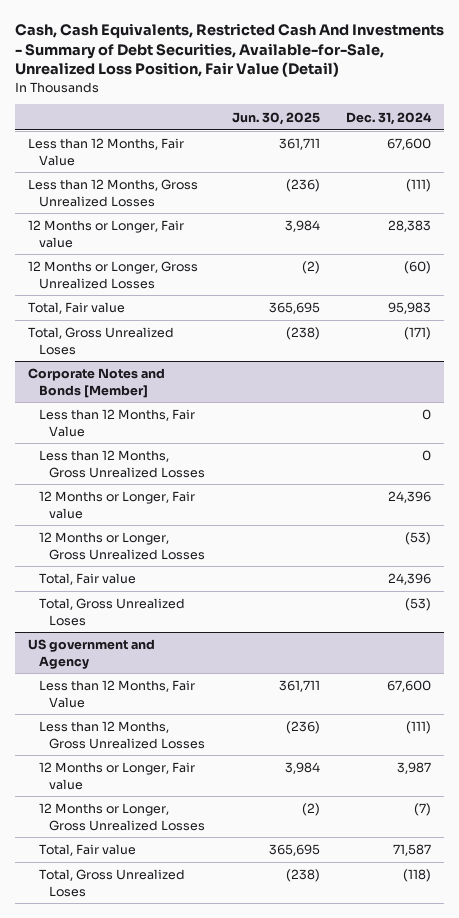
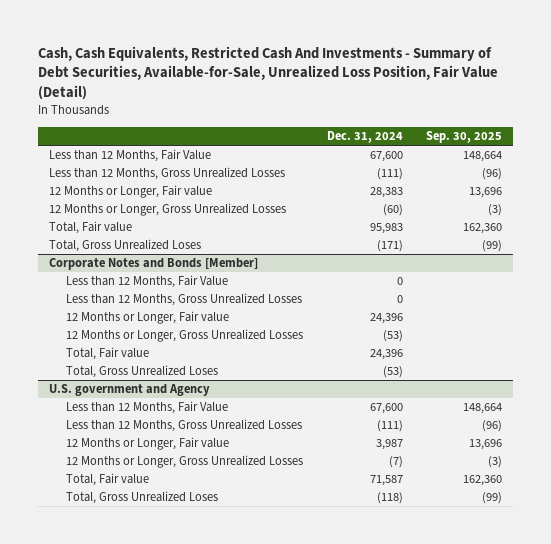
- | Jun. 30, 2025 | Dec. 31, 2024
+ | Dec. 31, 2024 | Sep. 30, 2025
- US government and Agency
+ U.S. government and Agency

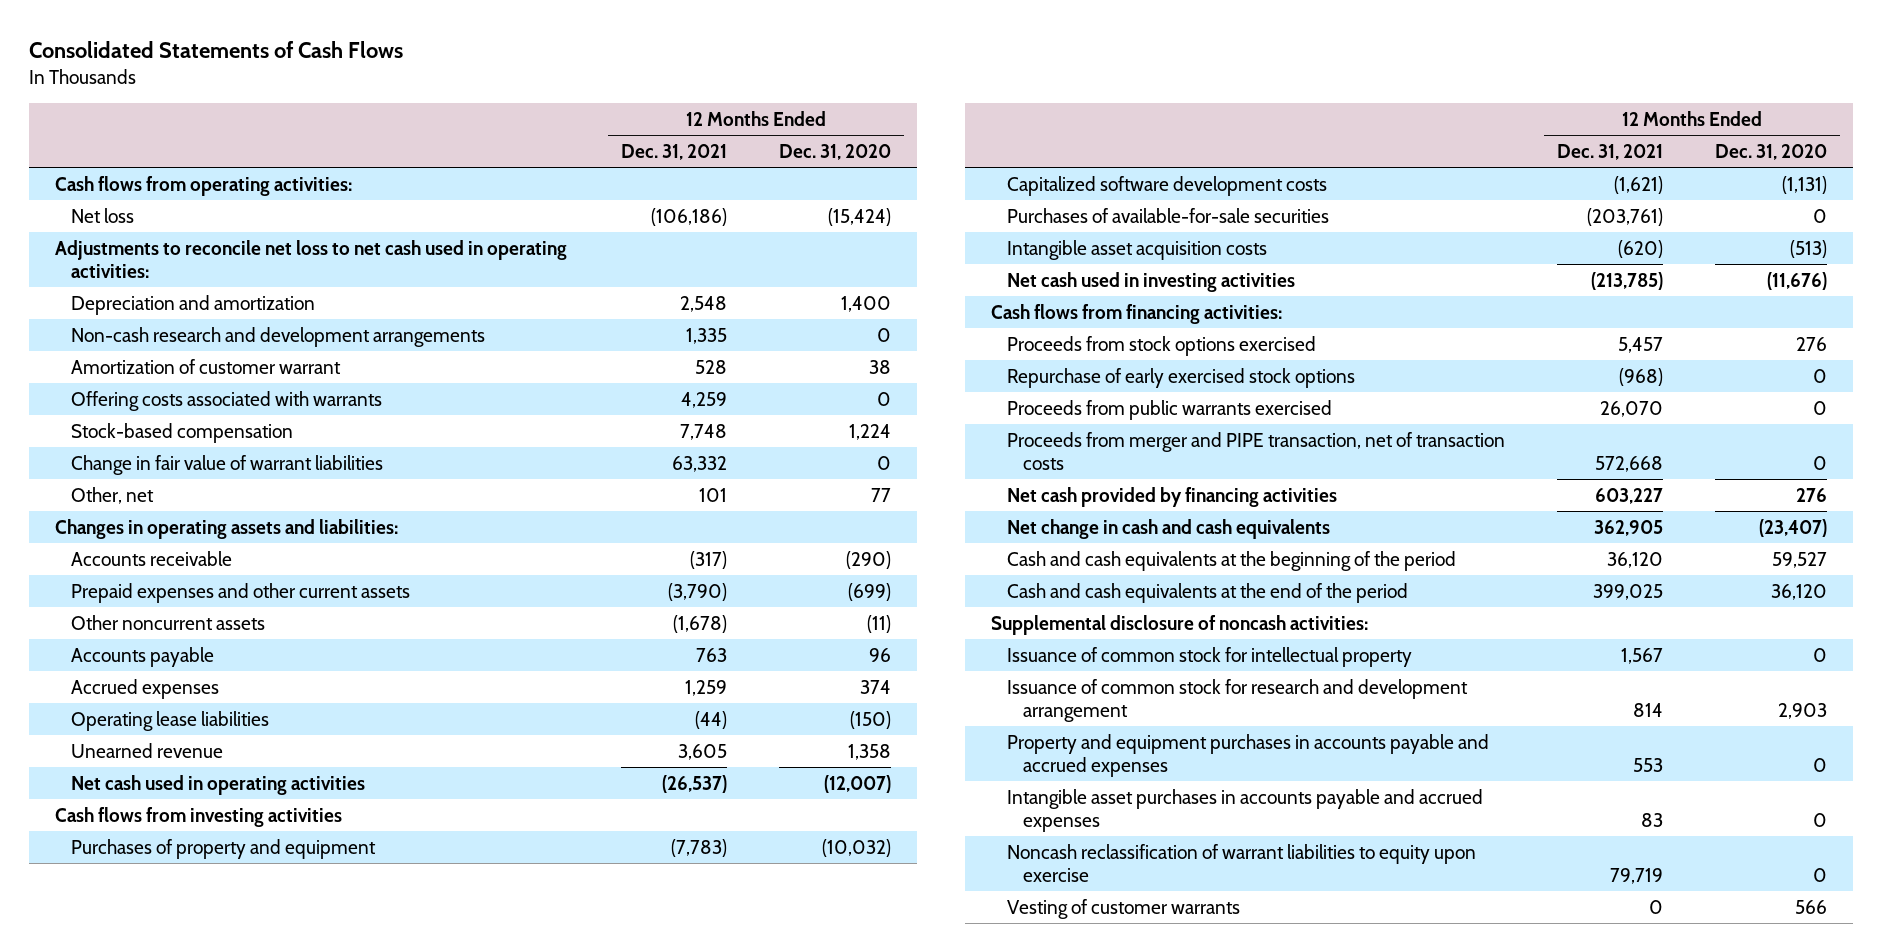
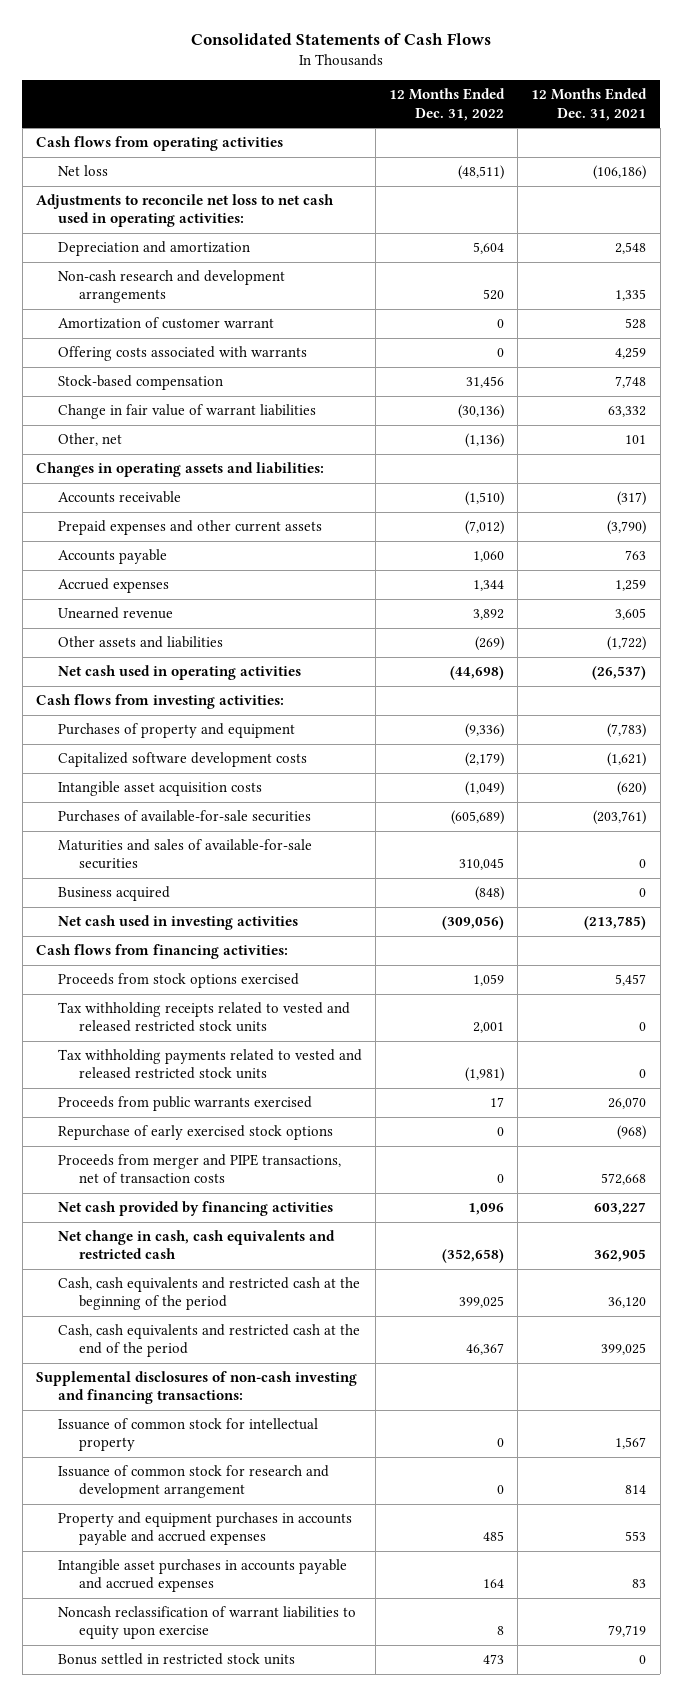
- | 12 Months Ended Dec. 31, 2021 | 12 Months Ended Dec. 31, 2020
+ | 12 Months Ended Dec. 31, 2022 | 12 Months Ended Dec. 31, 2021
- Cash flows from operating activities:
+ Cash flows from operating activities
- Other noncurrent assets | (1,678) | (11)
- Operating lease liabilities | (44) | (150)
+ Other assets and liabilities | (269) | (1,722)
- Cash flows from investing activities
+ Cash flows from investing activities:
moved down: Purchases of available-for-sale securities | (605,689) | (203,761)
+ Maturities and sales of available-for-sale securities | 310,045 | 0
+ Business acquired | (848) | 0
+ Tax withholding receipts related to vested and released restricted stock units | 2,001 | 0
+ Tax withholding payments related to vested and released restricted stock units | (1,981) | 0
- Proceeds from merger and PIPE transaction, net of transaction costs | 572,668 | 0
moved down: Repurchase of early exercised stock options | 0 | (968)
+ Proceeds from merger and PIPE transactions, net of transaction costs | 0 | 572,668
- Net change in cash and cash equivalents | 362,905 | (23,407)
- Cash and cash equivalents at the beginning of the period | 36,120 | 59,527
- Cash and cash equivalents at the end of the period | 399,025 | 36,120
- Supplemental disclosure of noncash activities:
+ Net change in cash, cash equivalents and restricted cash | (352,658) | 362,905
+ Cash, cash equivalents and restricted cash at the beginning of the period | 399,025 | 36,120
+ Cash, cash equivalents and restricted cash at the end of the period | 46,367 | 399,025
+ Supplemental disclosures of non-cash investing and financing transactions:
- Vesting of customer warrants | 0 | 566
+ Bonus settled in restricted stock units | 473 | 0

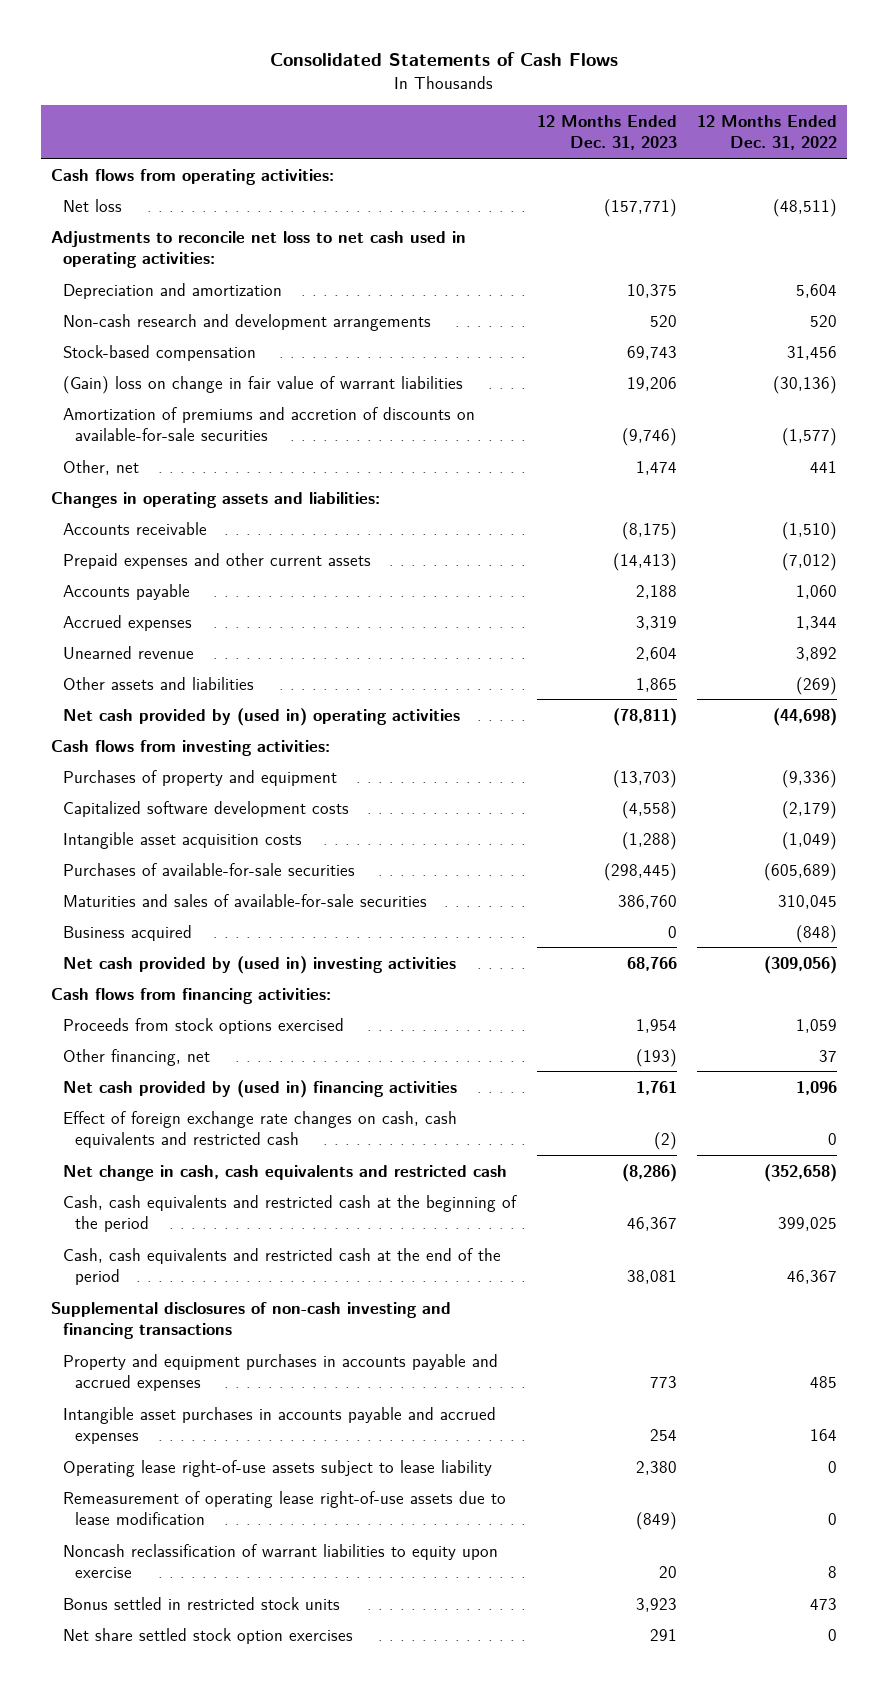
- | 12 Months Ended Dec. 31, 2022 | 12 Months Ended Dec. 31, 2021
+ | 12 Months Ended Dec. 31, 2023 | 12 Months Ended Dec. 31, 2022
- Cash flows from operating activities
+ Cash flows from operating activities:
- Amortization of customer warrant | 0 | 528
- Offering costs associated with warrants | 0 | 4,259
- Change in fair value of warrant liabilities | (30,136) | 63,332
- Other, net | (1,136) | 101
+ (Gain) loss on change in fair value of warrant liabilities | 19,206 | (30,136)
+ Amortization of premiums and accretion of discounts on available-for-sale securities | (9,746) | (1,577)
+ Other, net | 1,474 | 441
- Net cash used in operating activities | (44,698) | (26,537)
+ Net cash provided by (used in) operating activities | (78,811) | (44,698)
- Net cash used in investing activities | (309,056) | (213,785)
+ Net cash provided by (used in) investing activities | 68,766 | (309,056)
- Tax withholding receipts related to vested and released restricted stock units | 2,001 | 0
- Tax withholding payments related to vested and released restricted stock units | (1,981) | 0
- Proceeds from public warrants exercised | 17 | 26,070
- Repurchase of early exercised stock options | 0 | (968)
- Proceeds from merger and PIPE transactions, net of transaction costs | 0 | 572,668
- Net cash provided by financing activities | 1,096 | 603,227
+ Other financing, net | (193) | 37
+ Net cash provided by (used in) financing activities | 1,761 | 1,096
+ Effect of foreign exchange rate changes on cash, cash equivalents and restricted cash | (2) | 0
- Supplemental disclosures of non-cash investing and financing transactions:
- Issuance of common stock for intellectual property | 0 | 1,567
- Issuance of common stock for research and development arrangement | 0 | 814
+ Supplemental disclosures of non-cash investing and financing transactions
+ Operating lease right-of-use assets subject to lease liability | 2,380 | 0
+ Remeasurement of operating lease right-of-use assets due to lease modification | (849) | 0
+ Net share settled stock option exercises | 291 | 0

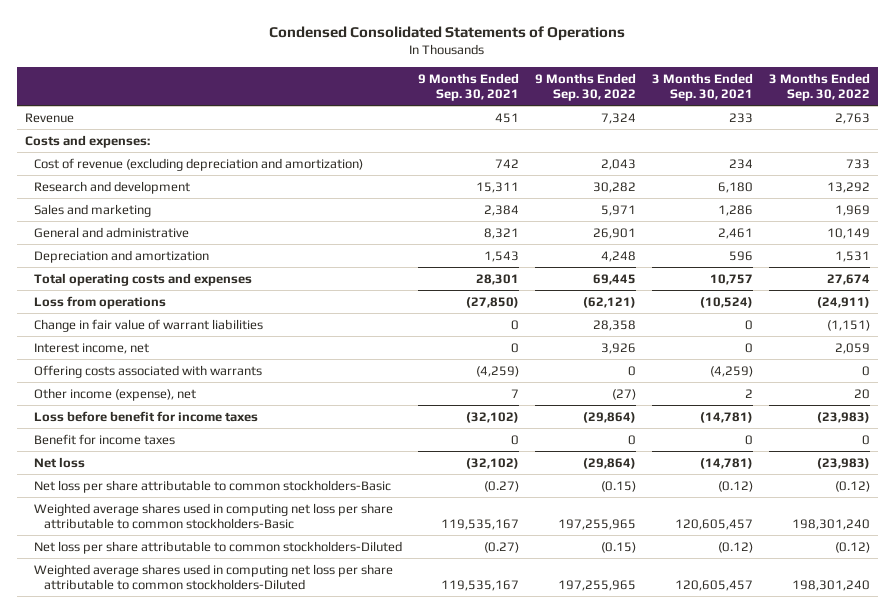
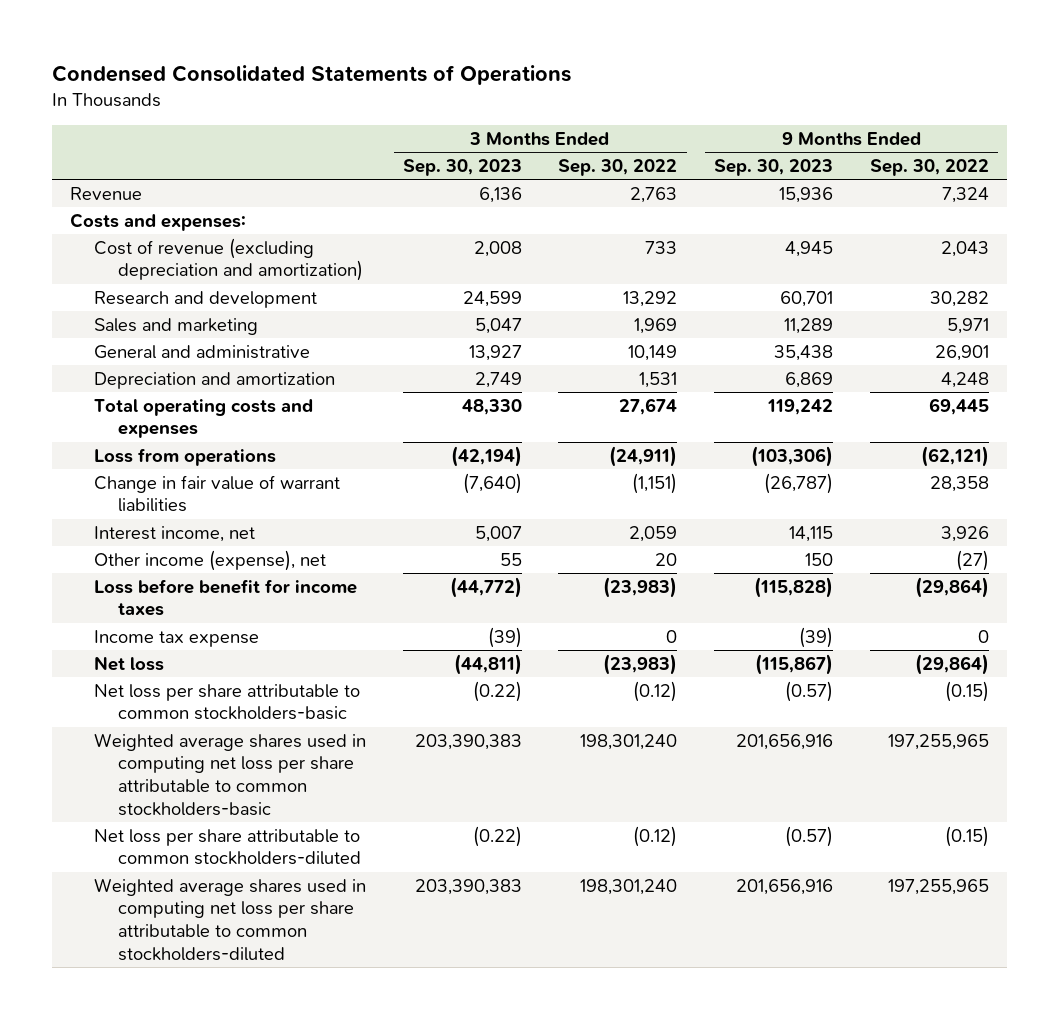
- | 9 Months Ended Sep. 30, 2021 | 9 Months Ended Sep. 30, 2022 | 3 Months Ended Sep. 30, 2021 | 3 Months Ended Sep. 30, 2022
+ | 3 Months Ended Sep. 30, 2023 | 3 Months Ended Sep. 30, 2022 | 9 Months Ended Sep. 30, 2023 | 9 Months Ended Sep. 30, 2022
- Offering costs associated with warrants | (4,259) | 0 | (4,259) | 0
- Benefit for income taxes | 0 | 0 | 0 | 0
+ Income tax expense | (39) | 0 | (39) | 0
- Net loss per share attributable to common stockholders-Basic | (0.27) | (0.15) | (0.12) | (0.12)
- Weighted average shares used in computing net loss per share attributable to common stockholders-Basic | 119,535,167 | 197,255,965 | 120,605,457 | 198,301,240
- Net loss per share attributable to common stockholders-Diluted | (0.27) | (0.15) | (0.12) | (0.12)
- Weighted average shares used in computing net loss per share attributable to common stockholders-Diluted | 119,535,167 | 197,255,965 | 120,605,457 | 198,301,240
+ Net loss per share attributable to common stockholders-basic | (0.22) | (0.12) | (0.57) | (0.15)
+ Weighted average shares used in computing net loss per share attributable to common stockholders-basic | 203,390,383 | 198,301,240 | 201,656,916 | 197,255,965
+ Net loss per share attributable to common stockholders-diluted | (0.22) | (0.12) | (0.57) | (0.15)
+ Weighted average shares used in computing net loss per share attributable to common stockholders-diluted | 203,390,383 | 198,301,240 | 201,656,916 | 197,255,965

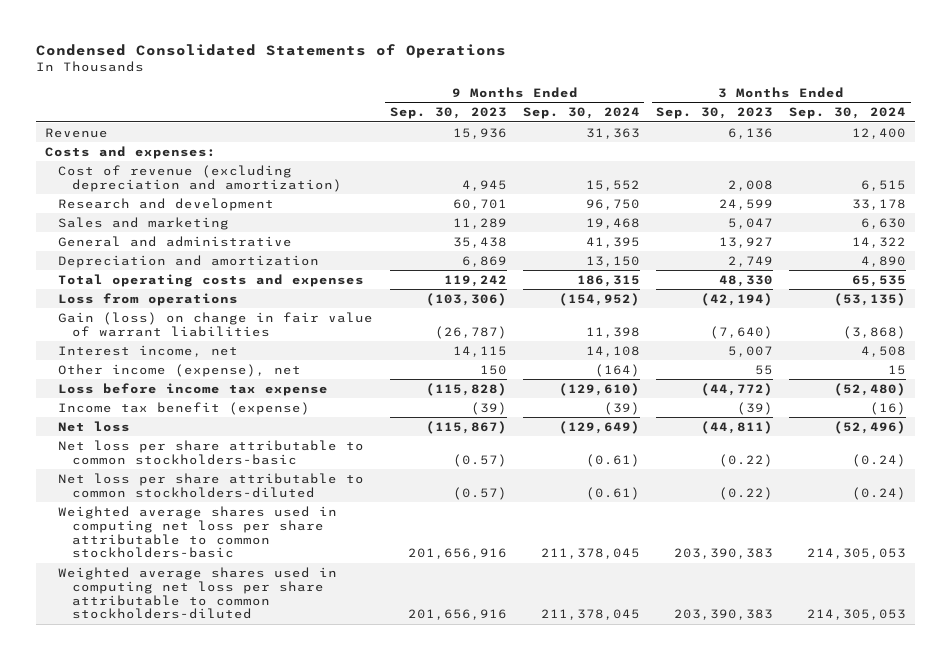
- | 3 Months Ended Sep. 30, 2023 | 3 Months Ended Sep. 30, 2022 | 9 Months Ended Sep. 30, 2023 | 9 Months Ended Sep. 30, 2022
+ | 9 Months Ended Sep. 30, 2023 | 9 Months Ended Sep. 30, 2024 | 3 Months Ended Sep. 30, 2023 | 3 Months Ended Sep. 30, 2024
- Change in fair value of warrant liabilities | (7,640) | (1,151) | (26,787) | 28,358
+ Gain (loss) on change in fair value of warrant liabilities | (26,787) | 11,398 | (7,640) | (3,868)
- Loss before benefit for income taxes | (44,772) | (23,983) | (115,828) | (29,864)
- Income tax expense | (39) | 0 | (39) | 0
+ Loss before income tax expense | (115,828) | (129,610) | (44,772) | (52,480)
+ Income tax benefit (expense) | (39) | (39) | (39) | (16)
moved down: Weighted average shares used in computing net loss per share attributable to common stockholders-basic | 201,656,916 | 211,378,045 | 203,390,383 | 214,305,053

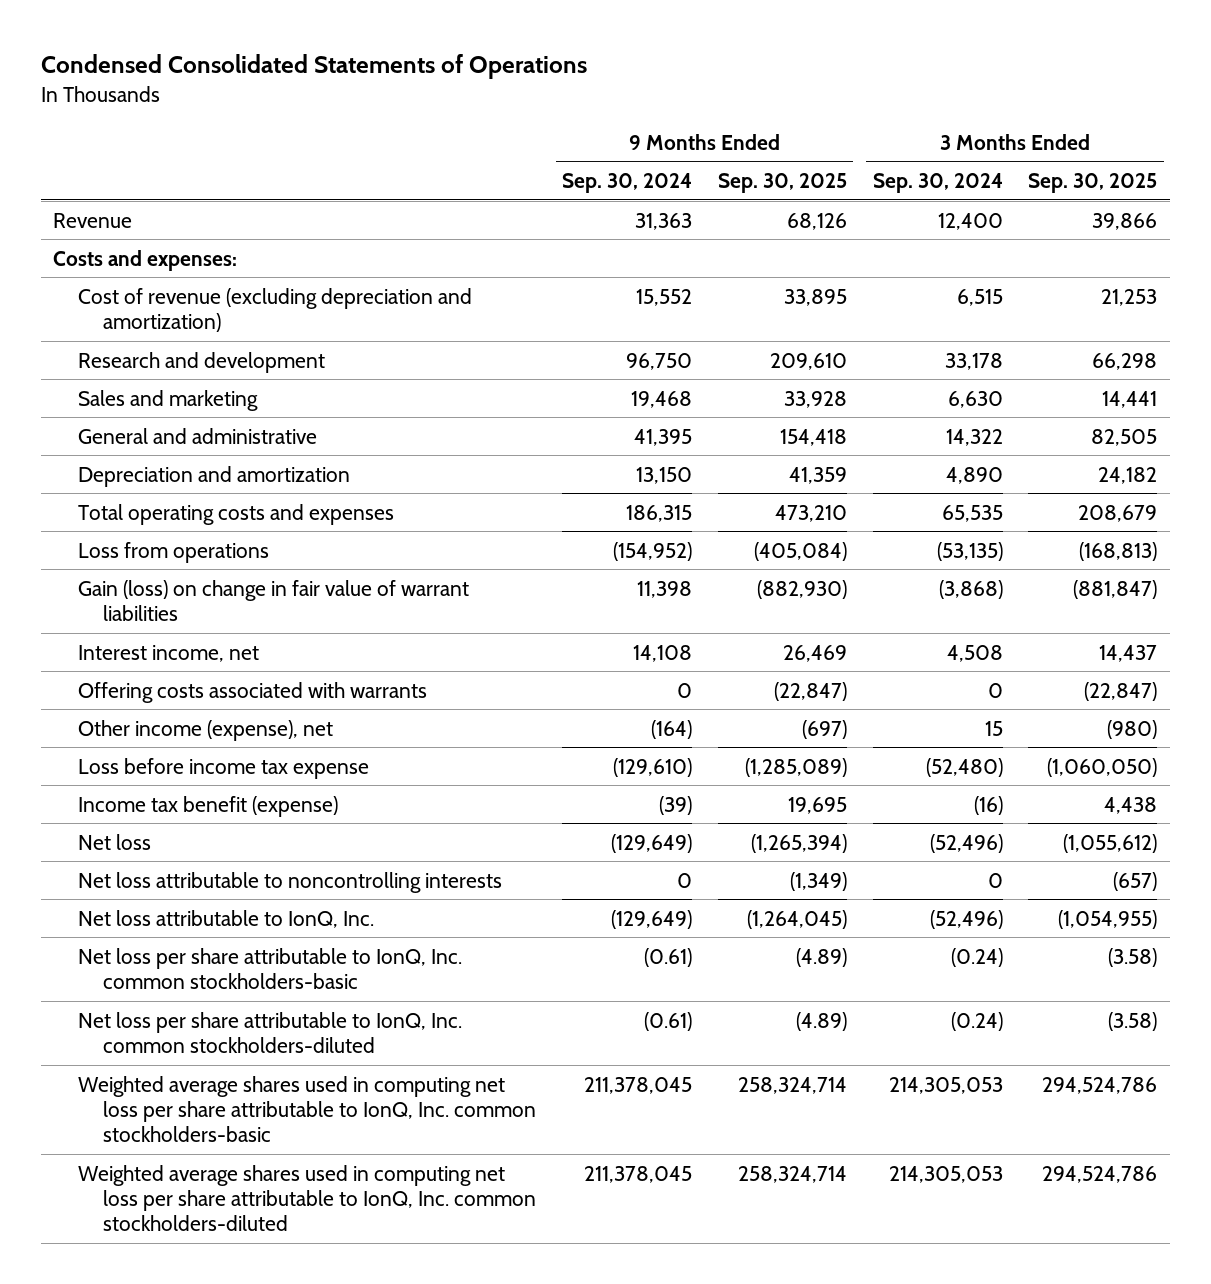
- | 9 Months Ended Sep. 30, 2023 | 9 Months Ended Sep. 30, 2024 | 3 Months Ended Sep. 30, 2023 | 3 Months Ended Sep. 30, 2024
+ | 9 Months Ended Sep. 30, 2024 | 9 Months Ended Sep. 30, 2025 | 3 Months Ended Sep. 30, 2024 | 3 Months Ended Sep. 30, 2025
+ Offering costs associated with warrants | 0 | (22,847) | 0 | (22,847)
- Net loss per share attributable to common stockholders-basic | (0.57) | (0.61) | (0.22) | (0.24)
- Net loss per share attributable to common stockholders-diluted | (0.57) | (0.61) | (0.22) | (0.24)
- Weighted average shares used in computing net loss per share attributable to common stockholders-basic | 201,656,916 | 211,378,045 | 203,390,383 | 214,305,053
- Weighted average shares used in computing net loss per share attributable to common stockholders-diluted | 201,656,916 | 211,378,045 | 203,390,383 | 214,305,053
+ Net loss attributable to noncontrolling interests | 0 | (1,349) | 0 | (657)
+ Net loss attributable to IonQ, Inc. | (129,649) | (1,264,045) | (52,496) | (1,054,955)
+ Net loss per share attributable to IonQ, Inc. common stockholders-basic | (0.61) | (4.89) | (0.24) | (3.58)
+ Net loss per share attributable to IonQ, Inc. common stockholders-diluted | (0.61) | (4.89) | (0.24) | (3.58)
+ Weighted average shares used in computing net loss per share attributable to IonQ, Inc. common stockholders-basic | 211,378,045 | 258,324,714 | 214,305,053 | 294,524,786
+ Weighted average shares used in computing net loss per share attributable to IonQ, Inc. common stockholders-diluted | 211,378,045 | 258,324,714 | 214,305,053 | 294,524,786

